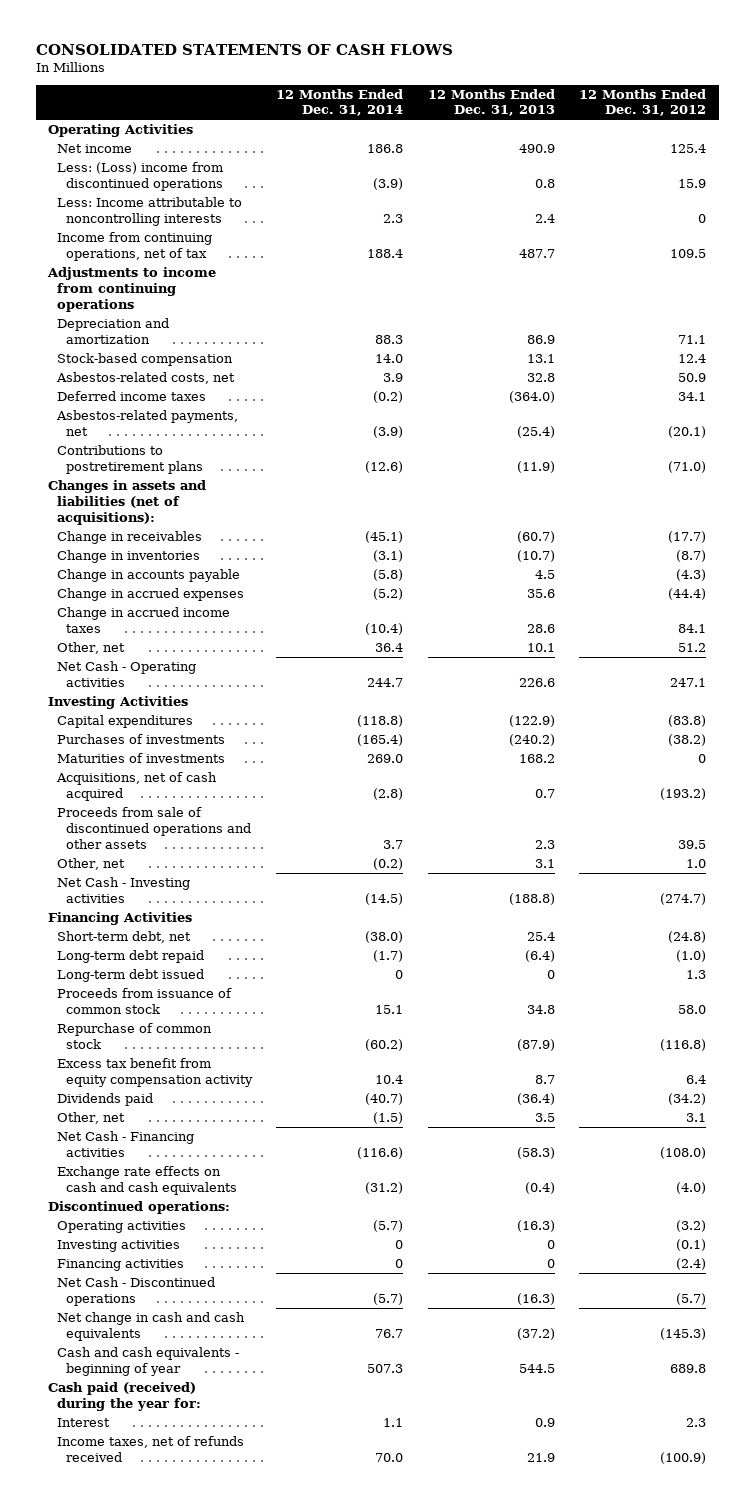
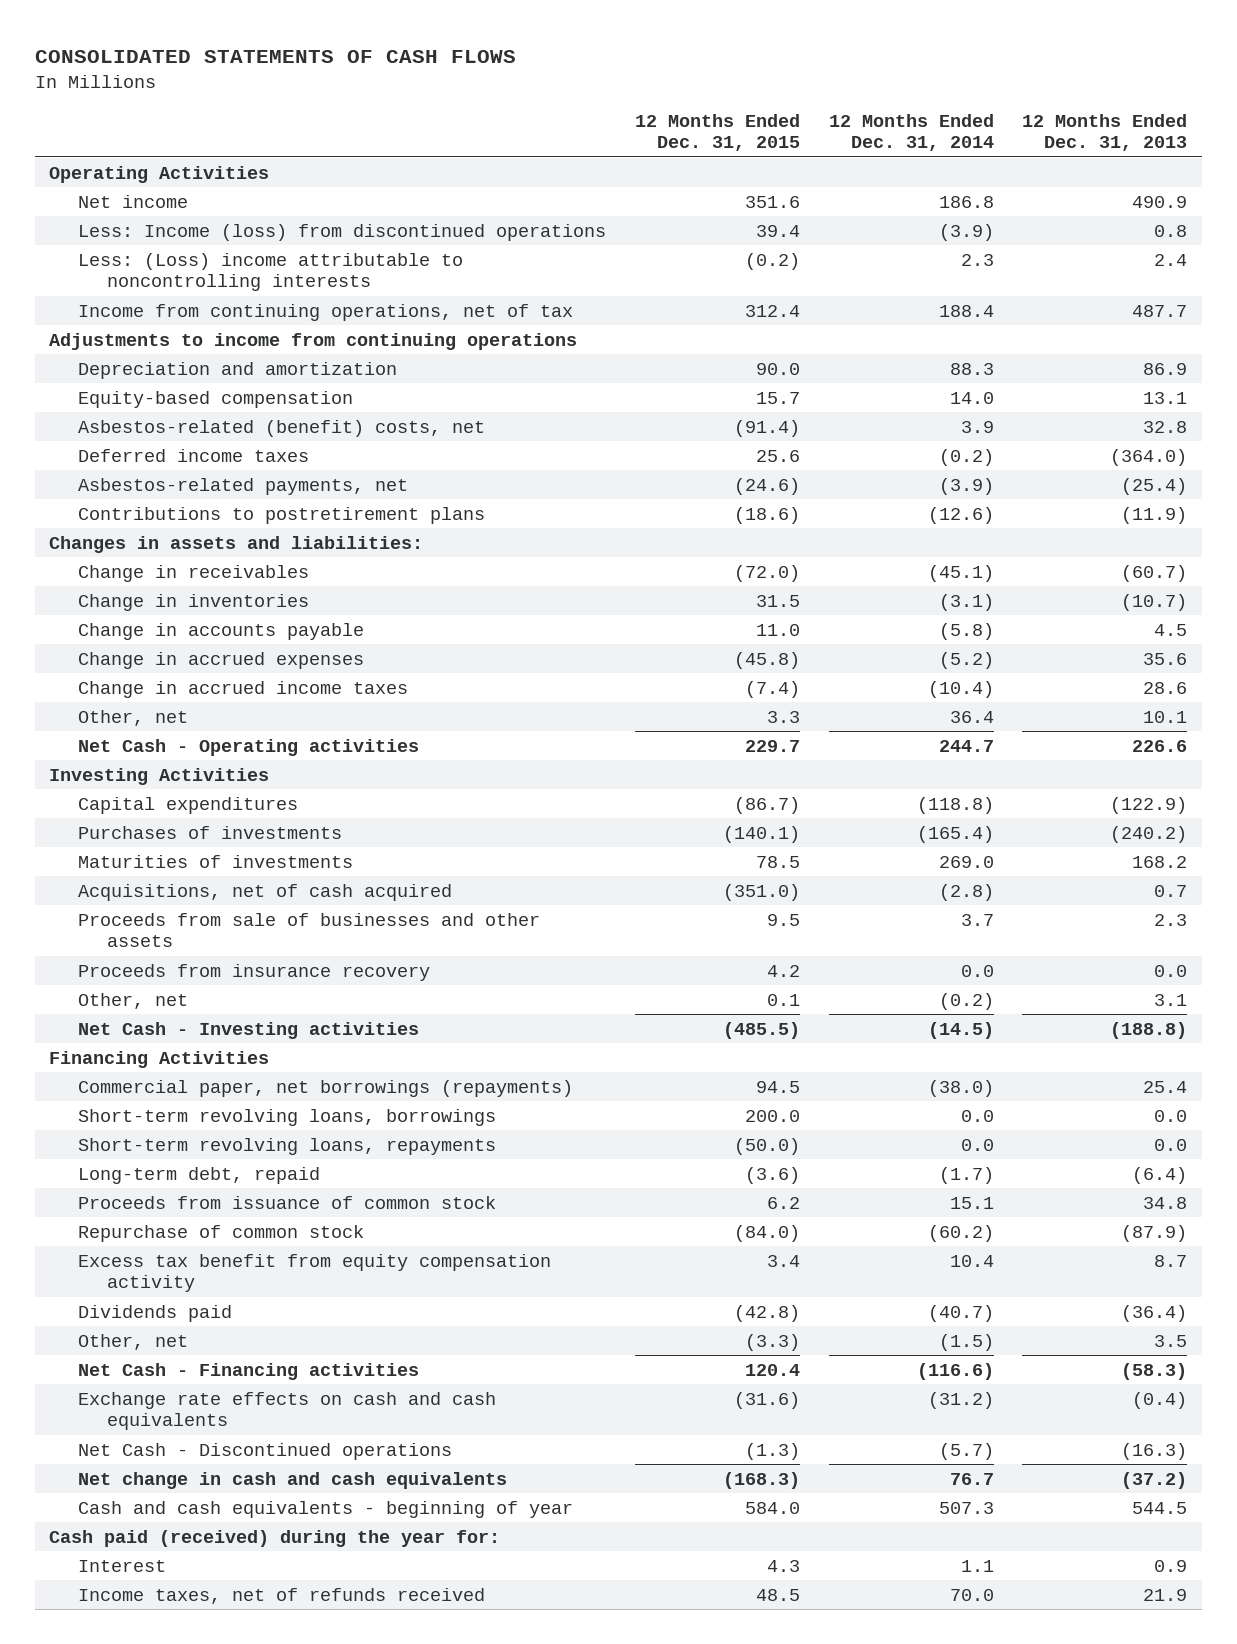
- | 12 Months Ended Dec. 31, 2014 | 12 Months Ended Dec. 31, 2013 | 12 Months Ended Dec. 31, 2012
+ | 12 Months Ended Dec. 31, 2015 | 12 Months Ended Dec. 31, 2014 | 12 Months Ended Dec. 31, 2013
- Less: (Loss) income from discontinued operations | (3.9) | 0.8 | 15.9
- Less: Income attributable to noncontrolling interests | 2.3 | 2.4 | 0
+ Less: Income (loss) from discontinued operations | 39.4 | (3.9) | 0.8
+ Less: (Loss) income attributable to noncontrolling interests | (0.2) | 2.3 | 2.4
- Stock-based compensation | 14.0 | 13.1 | 12.4
- Asbestos-related costs, net | 3.9 | 32.8 | 50.9
+ Equity-based compensation | 15.7 | 14.0 | 13.1
+ Asbestos-related (benefit) costs, net | (91.4) | 3.9 | 32.8
- Changes in assets and liabilities (net of acquisitions):
+ Changes in assets and liabilities:
- Proceeds from sale of discontinued operations and other assets | 3.7 | 2.3 | 39.5
+ Proceeds from sale of businesses and other assets | 9.5 | 3.7 | 2.3
+ Proceeds from insurance recovery | 4.2 | 0.0 | 0.0
- Short-term debt, net | (38.0) | 25.4 | (24.8)
- Long-term debt repaid | (1.7) | (6.4) | (1.0)
- Long-term debt issued | 0 | 0 | 1.3
+ Commercial paper, net borrowings (repayments) | 94.5 | (38.0) | 25.4
+ Short-term revolving loans, borrowings | 200.0 | 0.0 | 0.0
+ Short-term revolving loans, repayments | (50.0) | 0.0 | 0.0
+ Long-term debt, repaid | (3.6) | (1.7) | (6.4)
- Discontinued operations:
- Operating activities | (5.7) | (16.3) | (3.2)
- Investing activities | 0 | 0 | (0.1)
- Financing activities | 0 | 0 | (2.4)

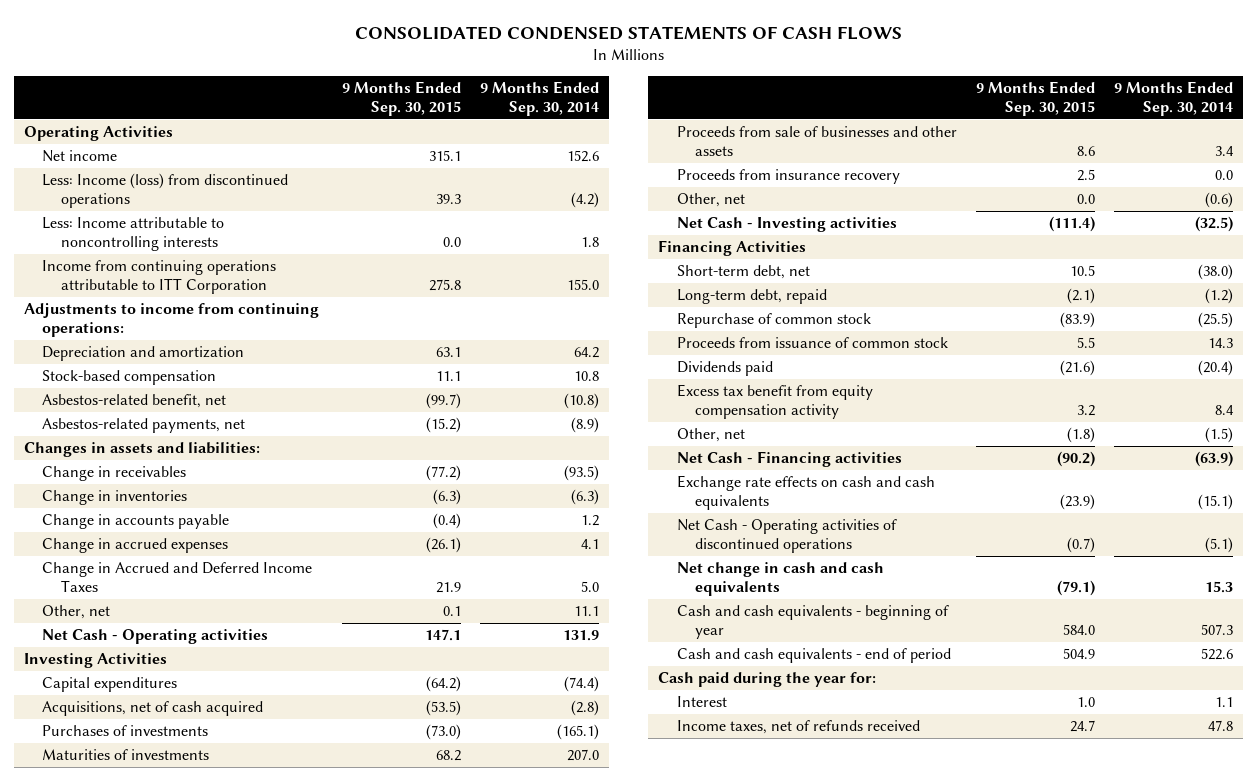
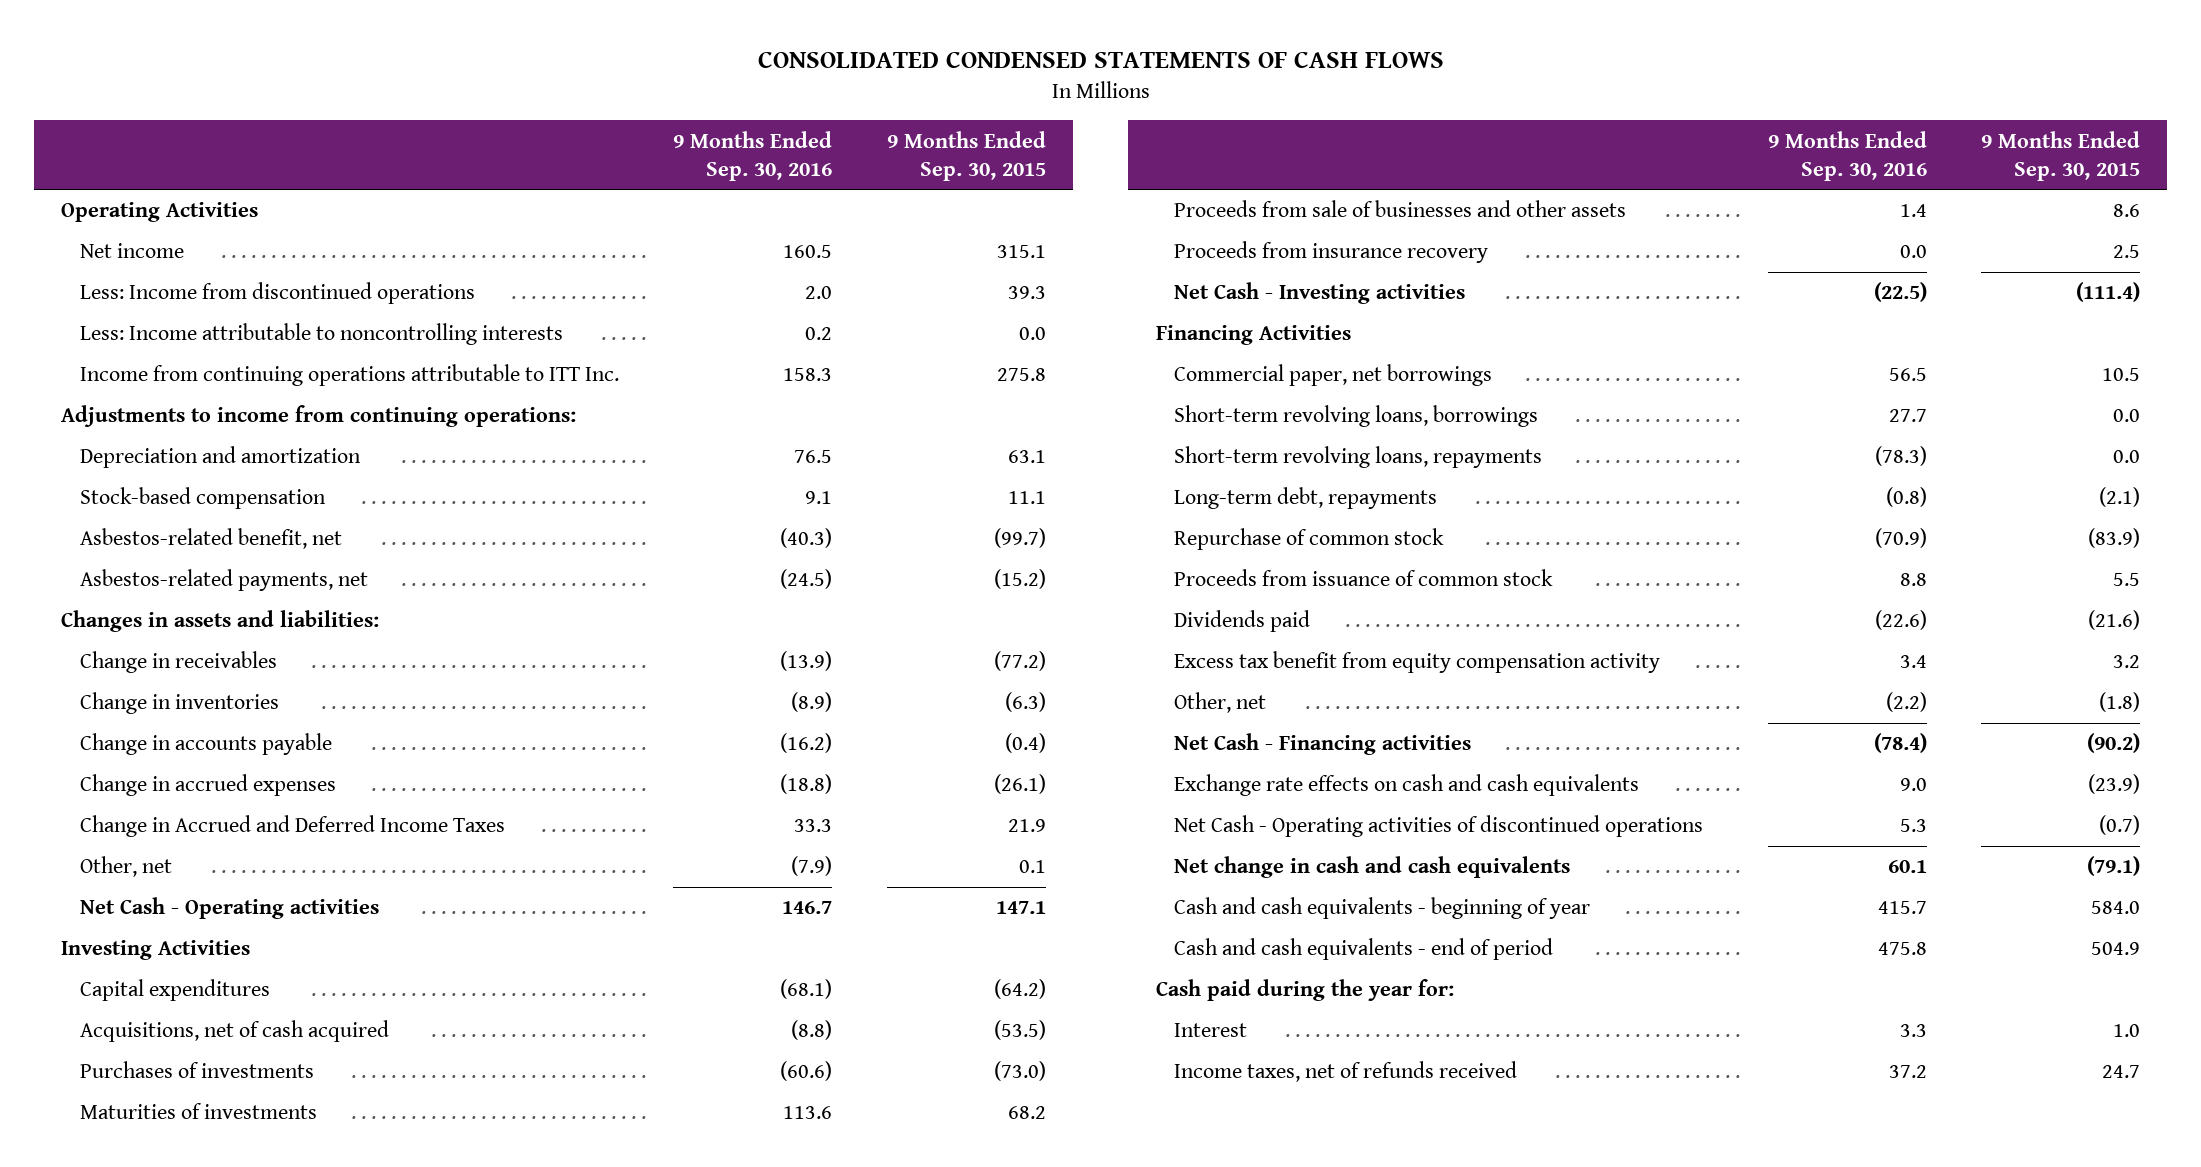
- | 9 Months Ended Sep. 30, 2015 | 9 Months Ended Sep. 30, 2014
+ | 9 Months Ended Sep. 30, 2016 | 9 Months Ended Sep. 30, 2015
- Less: Income (loss) from discontinued operations | 39.3 | (4.2)
+ Less: Income from discontinued operations | 2.0 | 39.3
- Income from continuing operations attributable to ITT Corporation | 275.8 | 155.0
+ Income from continuing operations attributable to ITT Inc. | 158.3 | 275.8
- Other, net | 0.0 | (0.6)
- Short-term debt, net | 10.5 | (38.0)
- Long-term debt, repaid | (2.1) | (1.2)
+ Commercial paper, net borrowings | 56.5 | 10.5
+ Short-term revolving loans, borrowings | 27.7 | 0.0
+ Short-term revolving loans, repayments | (78.3) | 0.0
+ Long-term debt, repayments | (0.8) | (2.1)

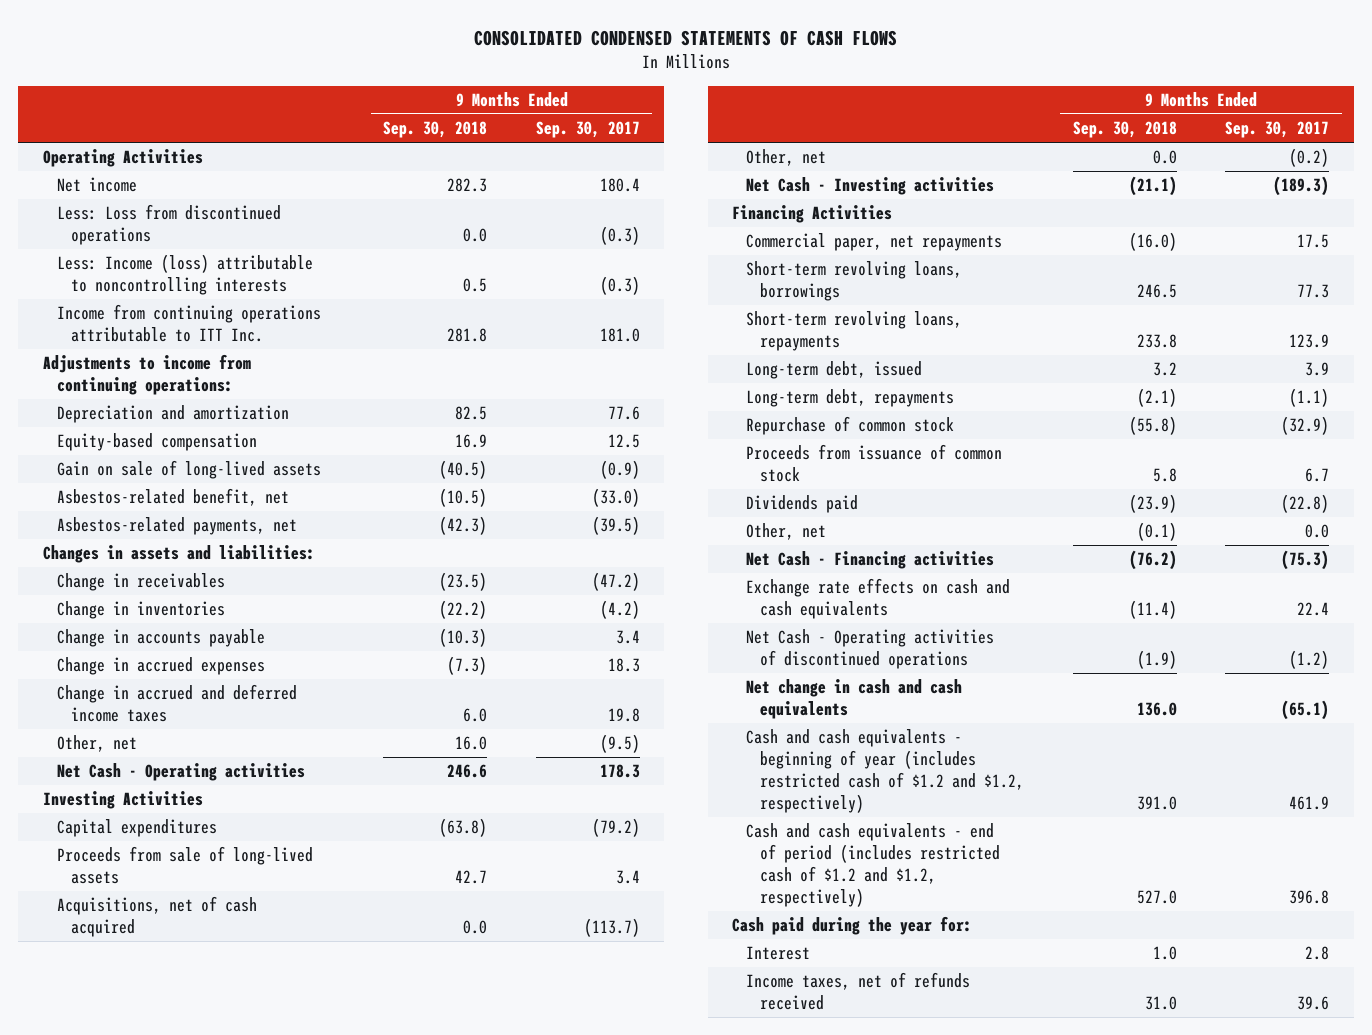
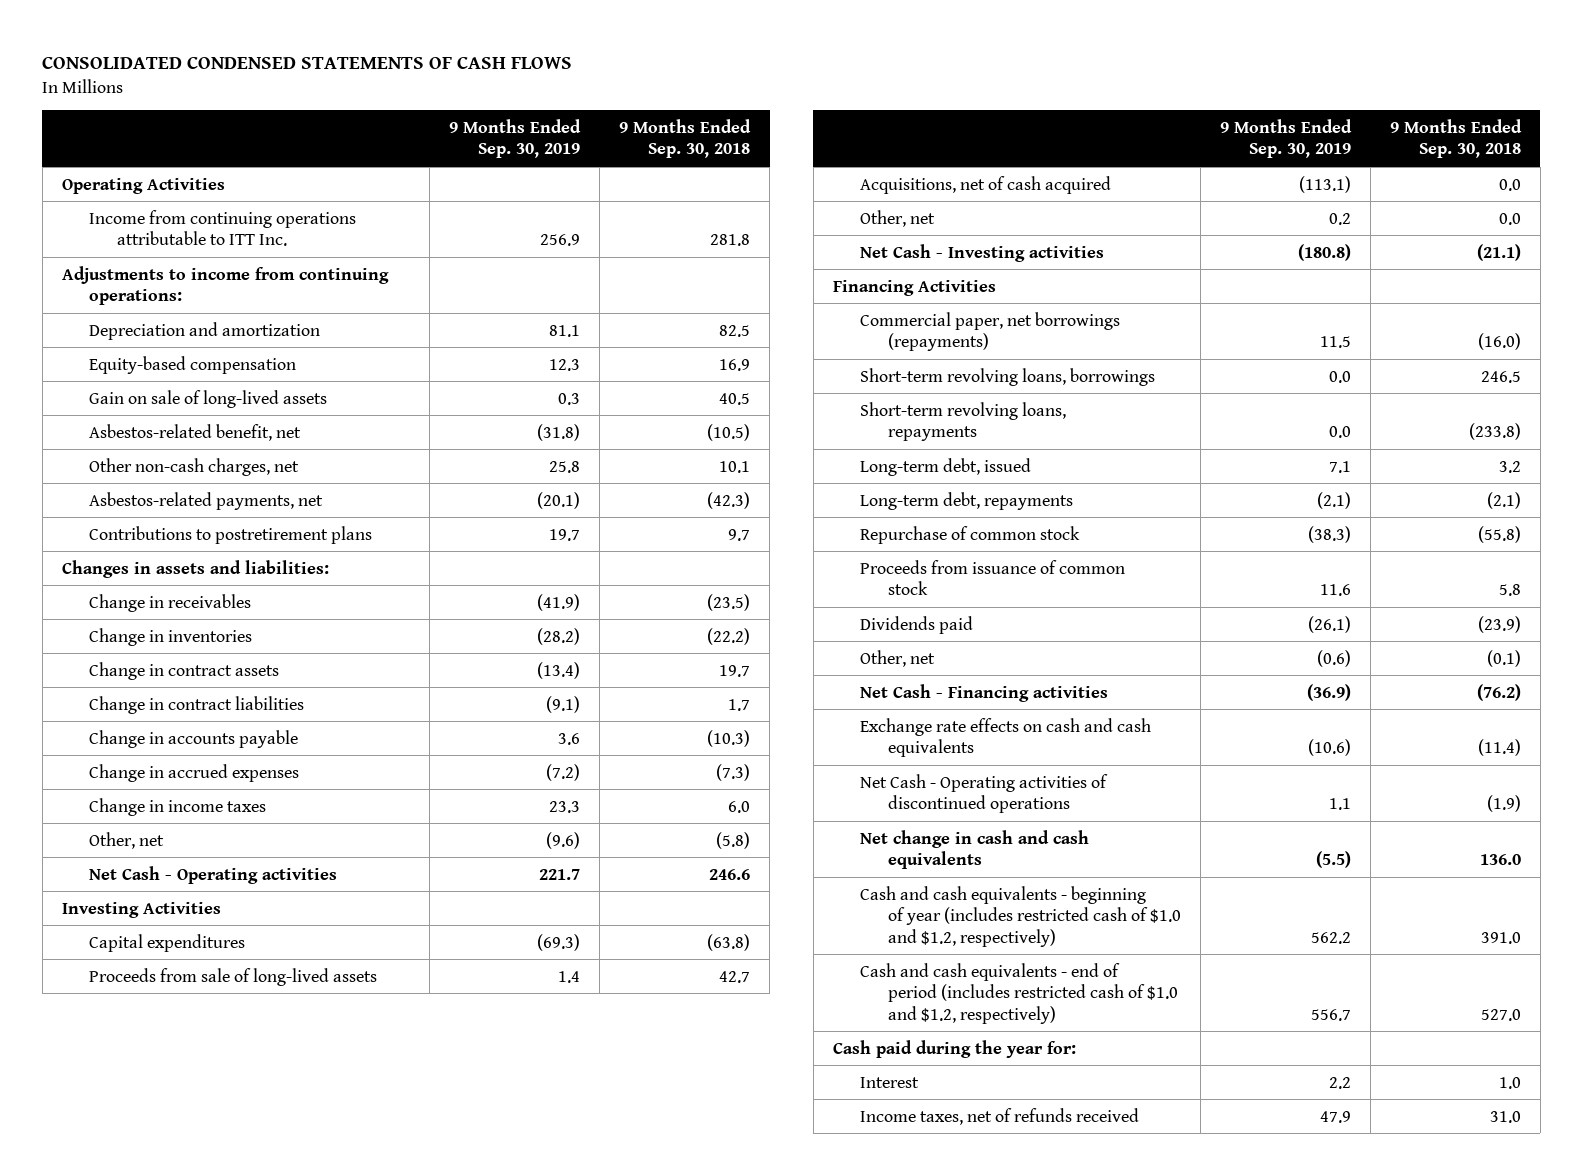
- | 9 Months Ended Sep. 30, 2018 | 9 Months Ended Sep. 30, 2017
+ | 9 Months Ended Sep. 30, 2019 | 9 Months Ended Sep. 30, 2018
- Net income | 282.3 | 180.4
- Less: Loss from discontinued operations | 0.0 | (0.3)
- Less: Income (loss) attributable to noncontrolling interests | 0.5 | (0.3)
- Gain on sale of long-lived assets | (40.5) | (0.9)
+ Gain on sale of long-lived assets | 0.3 | 40.5
+ Other non-cash charges, net | 25.8 | 10.1
+ Contributions to postretirement plans | 19.7 | 9.7
+ Change in contract assets | (13.4) | 19.7
+ Change in contract liabilities | (9.1) | 1.7
- Change in accrued and deferred income taxes | 6.0 | 19.8
- Other, net | 16.0 | (9.5)
+ Change in income taxes | 23.3 | 6.0
+ Other, net | (9.6) | (5.8)
- Commercial paper, net repayments | (16.0) | 17.5
+ Commercial paper, net borrowings (repayments) | 11.5 | (16.0)
- Short-term revolving loans, repayments | 233.8 | 123.9
+ Short-term revolving loans, repayments | 0.0 | (233.8)
- Cash and cash equivalents - beginning of year (includes restricted cash of $1.2 and $1.2, respectively) | 391.0 | 461.9
- Cash and cash equivalents - end of period (includes restricted cash of $1.2 and $1.2, respectively) | 527.0 | 396.8
+ Cash and cash equivalents - beginning of year (includes restricted cash of $1.0 and $1.2, respectively) | 562.2 | 391.0
+ Cash and cash equivalents - end of period (includes restricted cash of $1.0 and $1.2, respectively) | 556.7 | 527.0

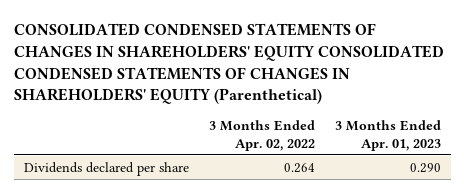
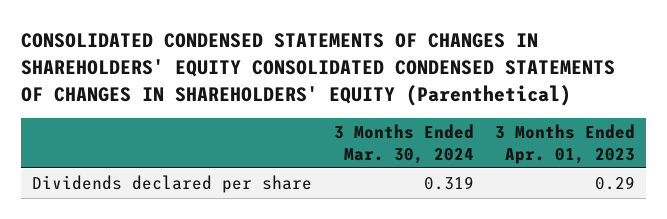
- | 3 Months Ended Apr. 02, 2022 | 3 Months Ended Apr. 01, 2023
+ | 3 Months Ended Mar. 30, 2024 | 3 Months Ended Apr. 01, 2023
- Dividends declared per share | 0.264 | 0.290
+ Dividends declared per share | 0.319 | 0.29

